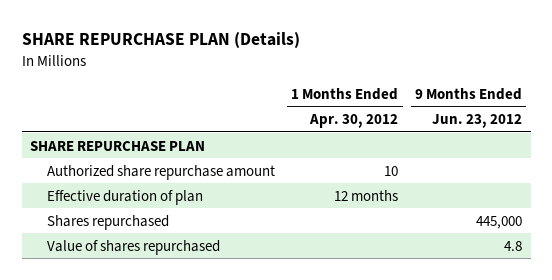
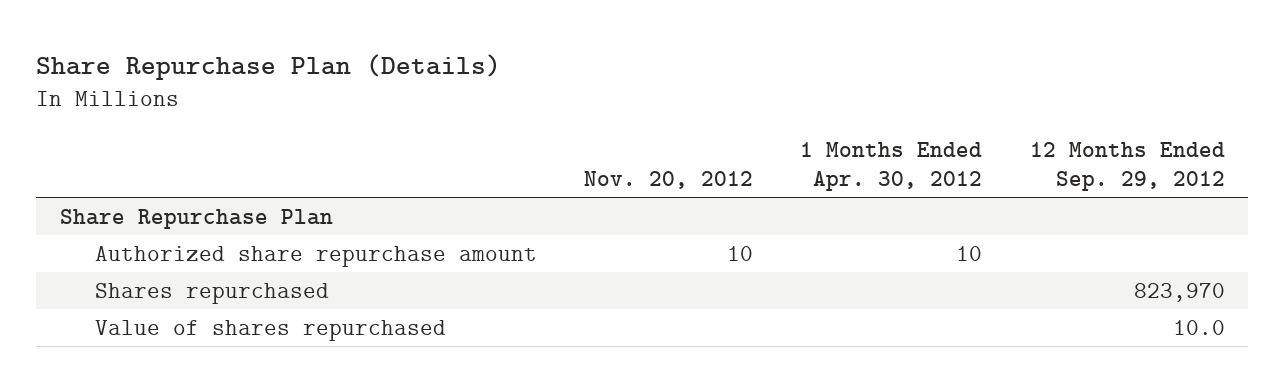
- SHARE REPURCHASE PLAN (Details)
+ Share Repurchase Plan (Details)
- | 1 Months Ended Apr. 30, 2012 | 9 Months Ended Jun. 23, 2012
+ | Nov. 20, 2012 | 1 Months Ended Apr. 30, 2012 | 12 Months Ended Sep. 29, 2012
- SHARE REPURCHASE PLAN
+ Share Repurchase Plan
- Effective duration of plan | 12 months |

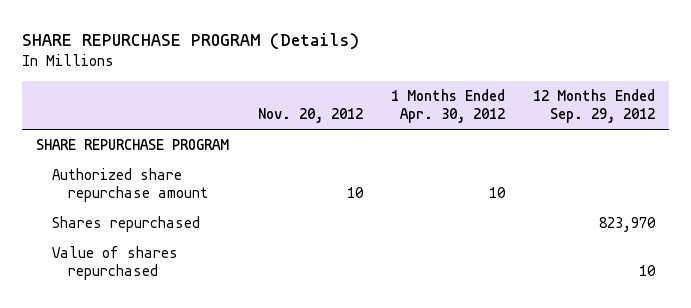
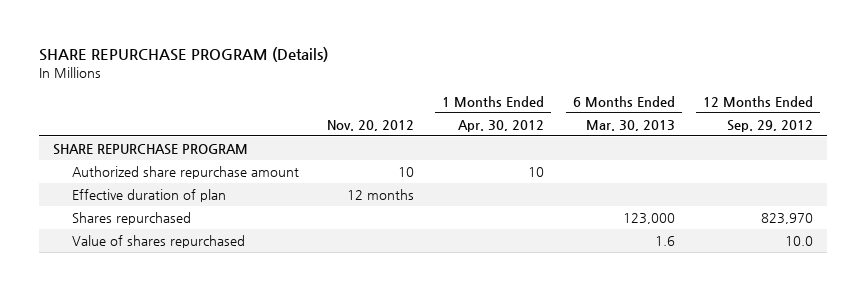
- | Nov. 20, 2012 | 1 Months Ended Apr. 30, 2012 | 12 Months Ended Sep. 29, 2012
+ | Nov. 20, 2012 | 1 Months Ended Apr. 30, 2012 | 6 Months Ended Mar. 30, 2013 | 12 Months Ended Sep. 29, 2012
+ Effective duration of plan | 12 months | | |
- Value of shares repurchased | | | 10
+ Value of shares repurchased | | | 1.6 | 10.0

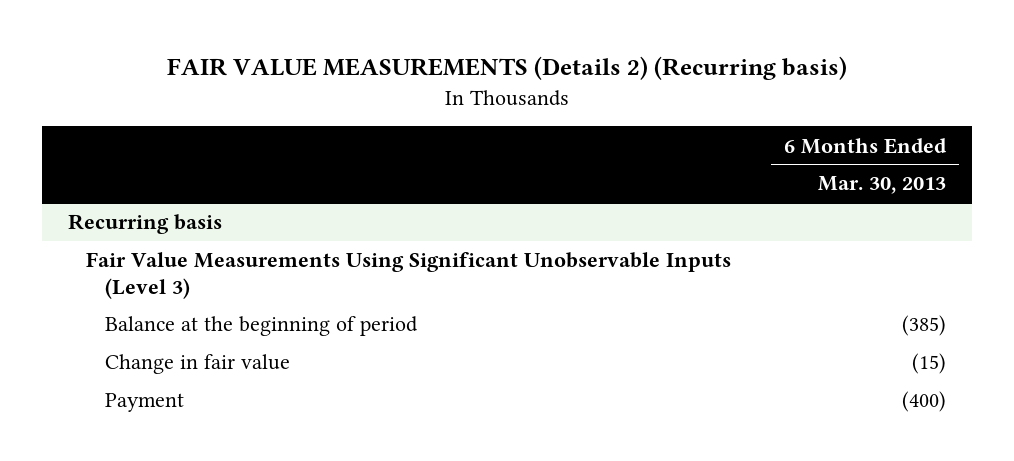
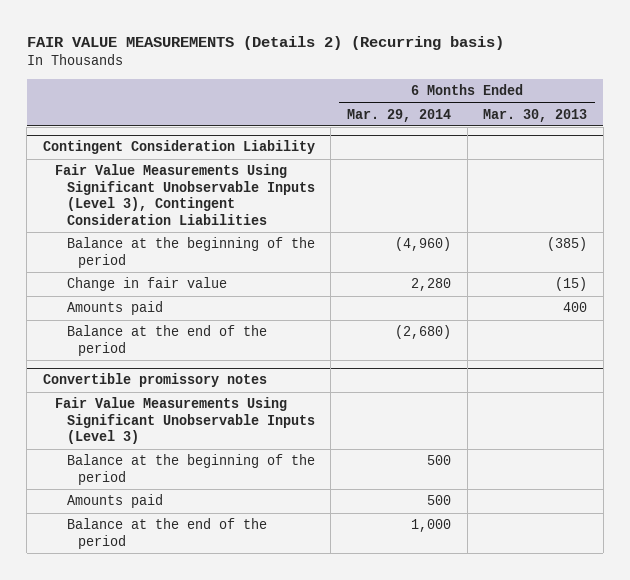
- | 6 Months Ended Mar. 30, 2013
+ | 6 Months Ended Mar. 29, 2014 | 6 Months Ended Mar. 30, 2013
- Recurring basis
- Fair Value Measurements Using Significant Unobservable Inputs (Level 3)
- Balance at the beginning of period | (385)
+ Contingent Consideration Liability
+ Fair Value Measurements Using Significant Unobservable Inputs (Level 3), Contingent Consideration Liabilities
+ Balance at the beginning of the period | (4,960) | (385)
- Payment | (400)
+ Amounts paid | | 400
+ Balance at the end of the period | (2,680) |
+ Convertible promissory notes
+ Fair Value Measurements Using Significant Unobservable Inputs (Level 3)
+ Balance at the beginning of the period | 500 |
+ Amounts paid | 500 |
+ Balance at the end of the period | 1,000 |

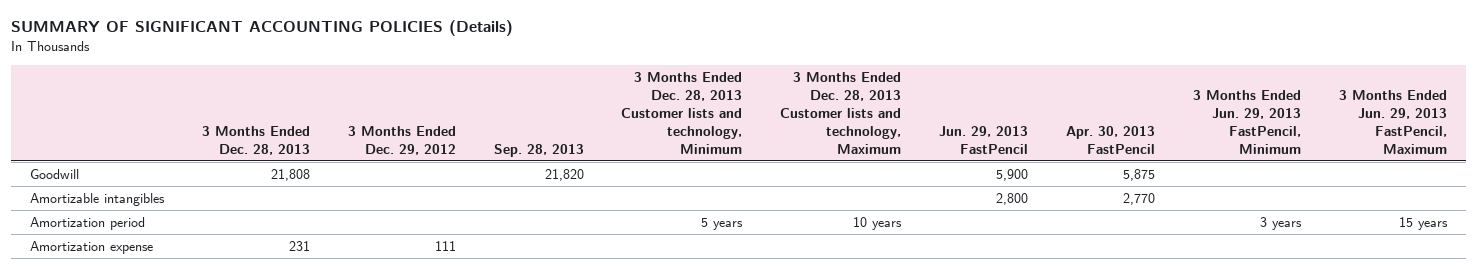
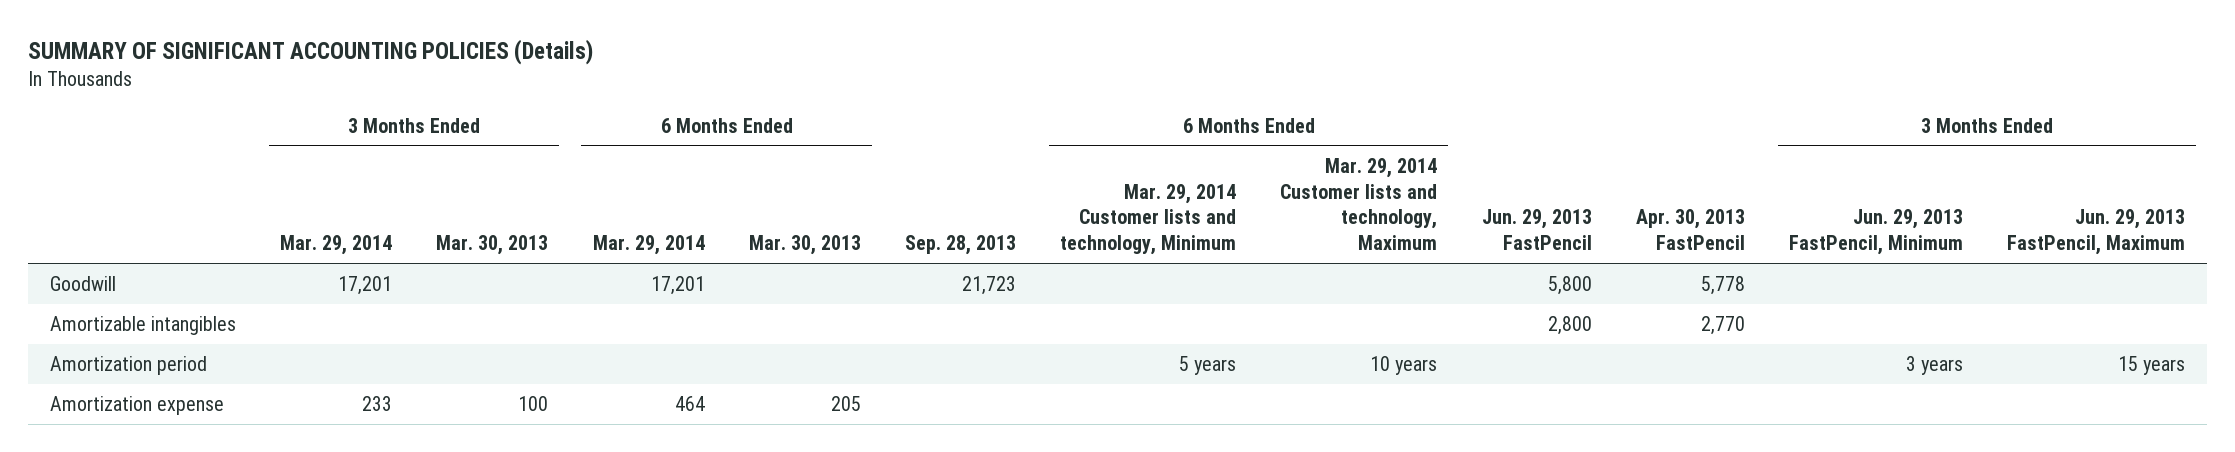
- | 3 Months Ended Dec. 28, 2013 | 3 Months Ended Dec. 29, 2012 | Sep. 28, 2013 | 3 Months Ended Dec. 28, 2013 Customer lists and technology, Minimum | 3 Months Ended Dec. 28, 2013 Customer lists and technology, Maximum | Jun. 29, 2013 FastPencil | Apr. 30, 2013 FastPencil | 3 Months Ended Jun. 29, 2013 FastPencil, Minimum | 3 Months Ended Jun. 29, 2013 FastPencil, Maximum
+ | 3 Months Ended Mar. 29, 2014 | 3 Months Ended Mar. 30, 2013 | 6 Months Ended Mar. 29, 2014 | 6 Months Ended Mar. 30, 2013 | Sep. 28, 2013 | 6 Months Ended Mar. 29, 2014 Customer lists and technology, Minimum | 6 Months Ended Mar. 29, 2014 Customer lists and technology, Maximum | Jun. 29, 2013 FastPencil | Apr. 30, 2013 FastPencil | 3 Months Ended Jun. 29, 2013 FastPencil, Minimum | 3 Months Ended Jun. 29, 2013 FastPencil, Maximum
- Goodwill | 21,808 | | 21,820 | | | 5,900 | 5,875 | |
+ Goodwill | 17,201 | | 17,201 | | 21,723 | | | 5,800 | 5,778 | |

